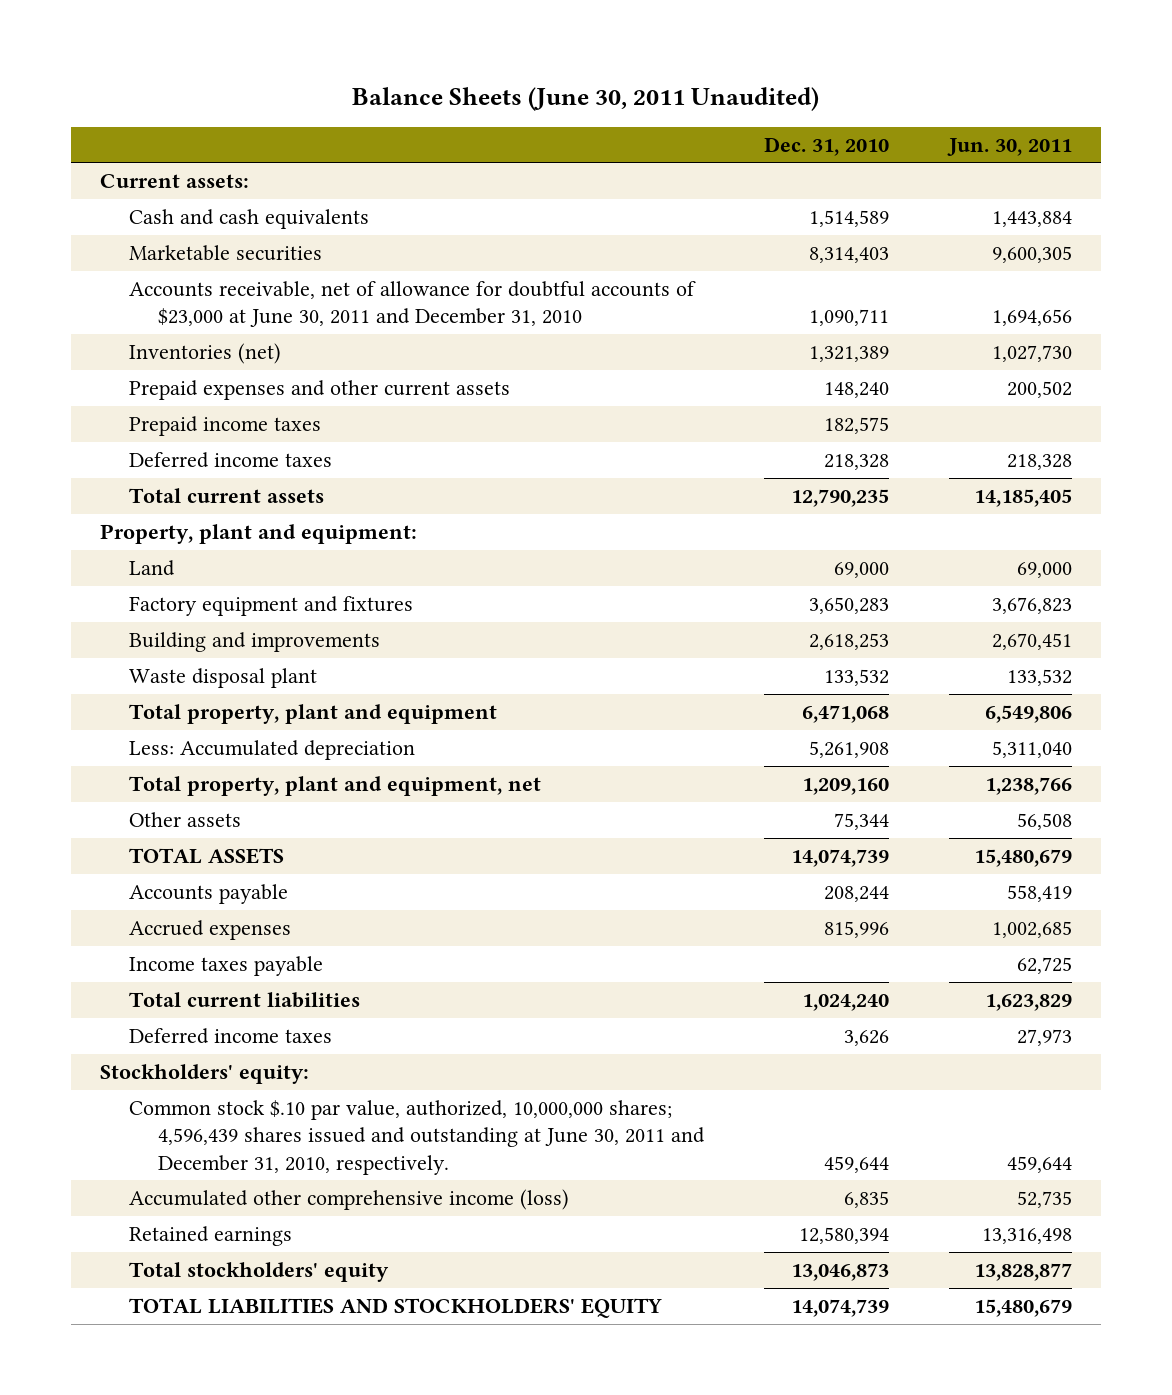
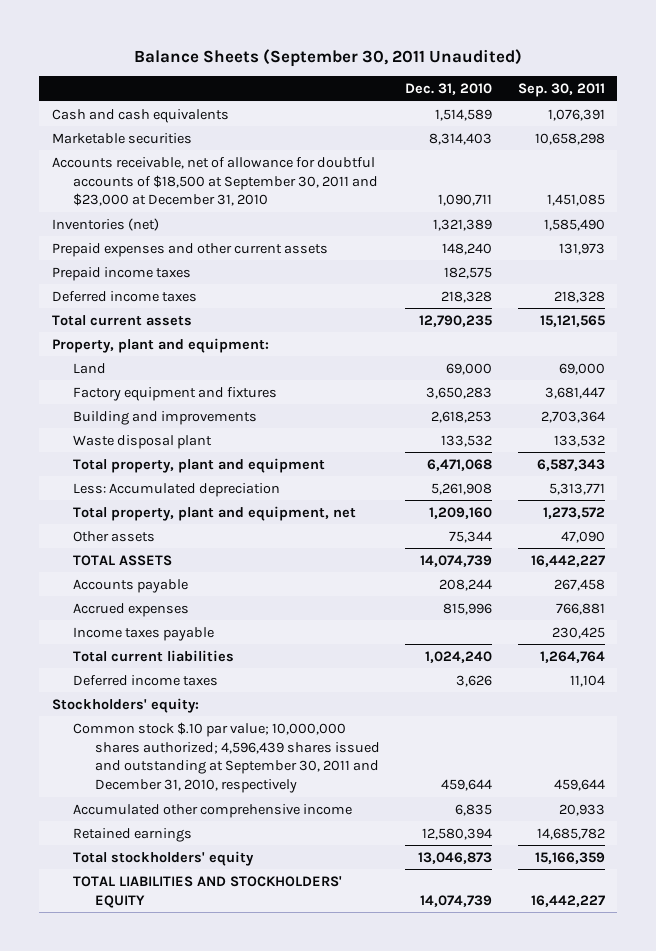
- Balance Sheets (June 30, 2011 Unaudited)
+ Balance Sheets (September 30, 2011 Unaudited)
- | Dec. 31, 2010 | Jun. 30, 2011
+ | Dec. 31, 2010 | Sep. 30, 2011
- Current assets:
- Accounts receivable, net of allowance for doubtful accounts of $23,000 at June 30, 2011 and December 31, 2010 | 1,090,711 | 1,694,656
+ Accounts receivable, net of allowance for doubtful accounts of $18,500 at September 30, 2011 and $23,000 at December 31, 2010 | 1,090,711 | 1,451,085
- Common stock $.10 par value, authorized, 10,000,000 shares; 4,596,439 shares issued and outstanding at June 30, 2011 and December 31, 2010, respectively. | 459,644 | 459,644
- Accumulated other comprehensive income (loss) | 6,835 | 52,735
+ Common stock $.10 par value; 10,000,000 shares authorized; 4,596,439 shares issued and outstanding at September 30, 2011 and December 31, 2010, respectively | 459,644 | 459,644
+ Accumulated other comprehensive income | 6,835 | 20,933

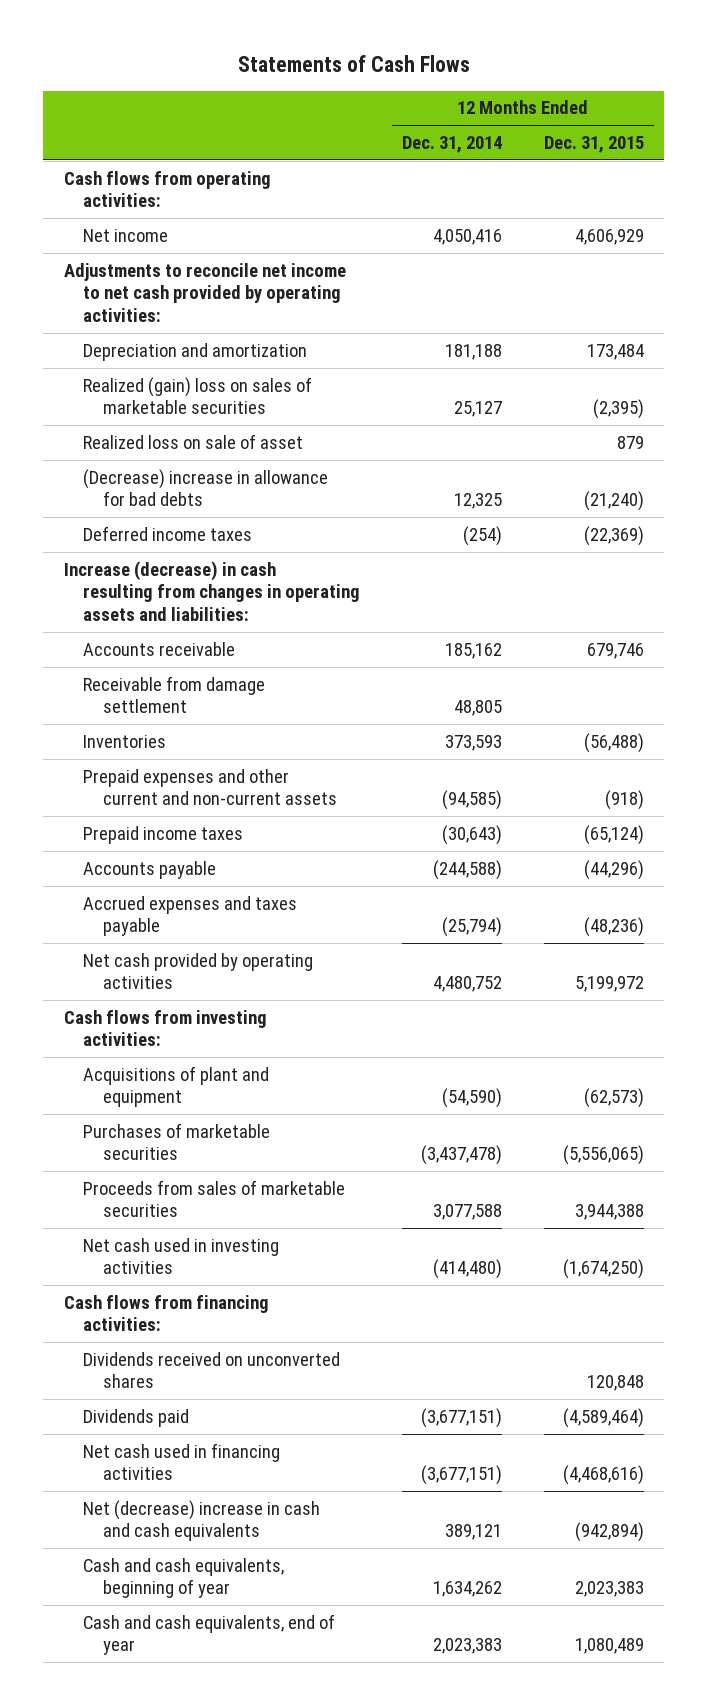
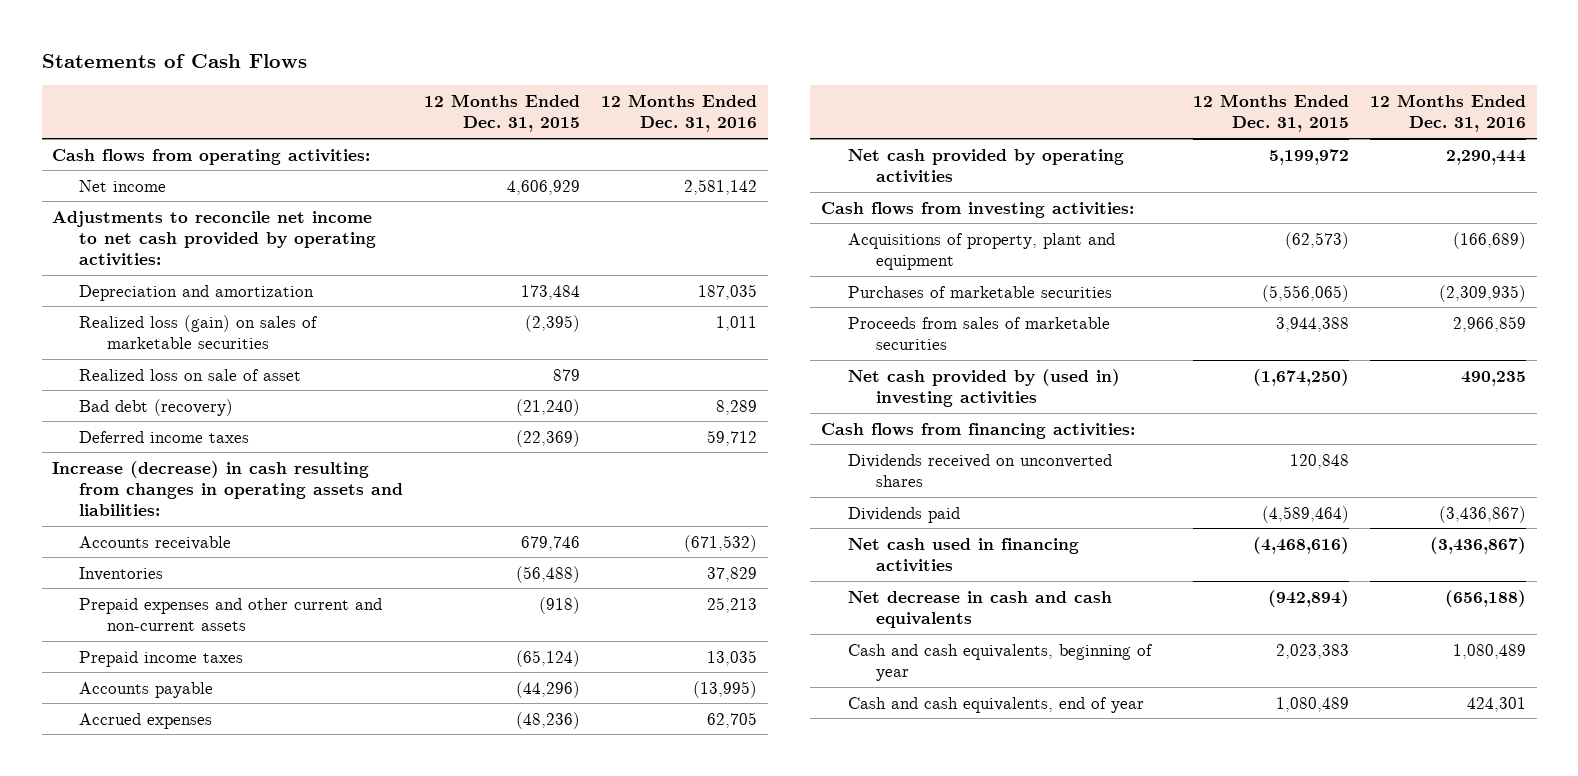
- | 12 Months Ended Dec. 31, 2014 | 12 Months Ended Dec. 31, 2015
+ | 12 Months Ended Dec. 31, 2015 | 12 Months Ended Dec. 31, 2016
- Realized (gain) loss on sales of marketable securities | 25,127 | (2,395)
+ Realized loss (gain) on sales of marketable securities | (2,395) | 1,011
- (Decrease) increase in allowance for bad debts | 12,325 | (21,240)
+ Bad debt (recovery) | (21,240) | 8,289
- Receivable from damage settlement | 48,805 |
- Accrued expenses and taxes payable | (25,794) | (48,236)
+ Accrued expenses | (48,236) | 62,705
- Acquisitions of plant and equipment | (54,590) | (62,573)
+ Acquisitions of property, plant and equipment | (62,573) | (166,689)
- Net cash used in investing activities | (414,480) | (1,674,250)
+ Net cash provided by (used in) investing activities | (1,674,250) | 490,235
- Net (decrease) increase in cash and cash equivalents | 389,121 | (942,894)
+ Net decrease in cash and cash equivalents | (942,894) | (656,188)

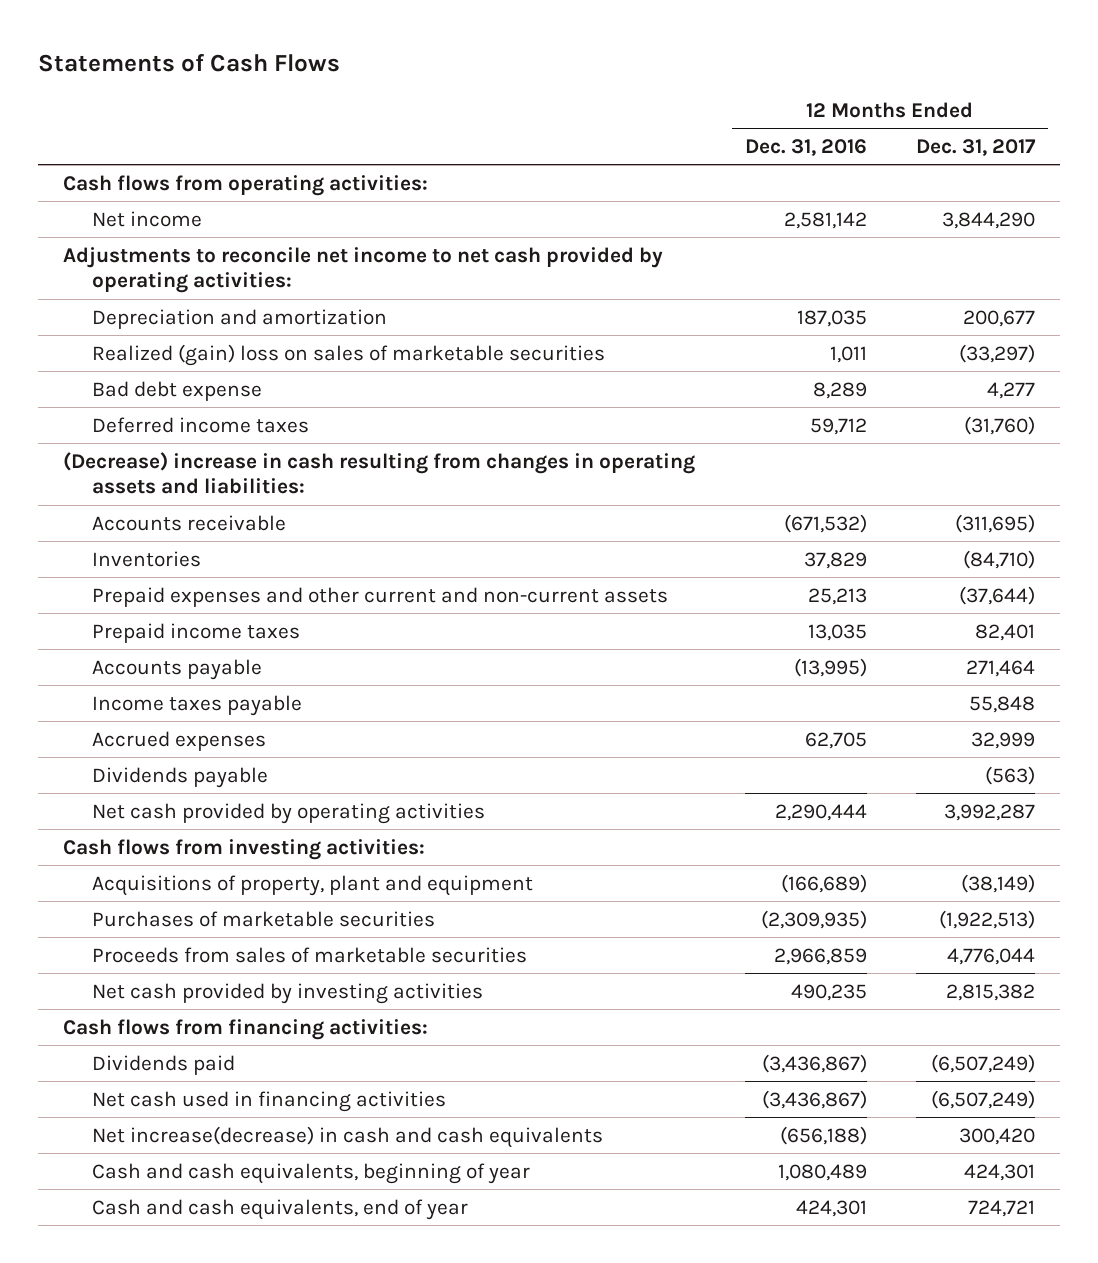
- | 12 Months Ended Dec. 31, 2015 | 12 Months Ended Dec. 31, 2016
+ | 12 Months Ended Dec. 31, 2016 | 12 Months Ended Dec. 31, 2017
- Realized loss (gain) on sales of marketable securities | (2,395) | 1,011
- Realized loss on sale of asset | 879 |
- Bad debt (recovery) | (21,240) | 8,289
+ Realized (gain) loss on sales of marketable securities | 1,011 | (33,297)
+ Bad debt expense | 8,289 | 4,277
- Increase (decrease) in cash resulting from changes in operating assets and liabilities:
+ (Decrease) increase in cash resulting from changes in operating assets and liabilities:
+ Income taxes payable | | 55,848
+ Dividends payable | | (563)
- Net cash provided by (used in) investing activities | (1,674,250) | 490,235
+ Net cash provided by investing activities | 490,235 | 2,815,382
- Dividends received on unconverted shares | 120,848 |
- Net decrease in cash and cash equivalents | (942,894) | (656,188)
+ Net increase(decrease) in cash and cash equivalents | (656,188) | 300,420

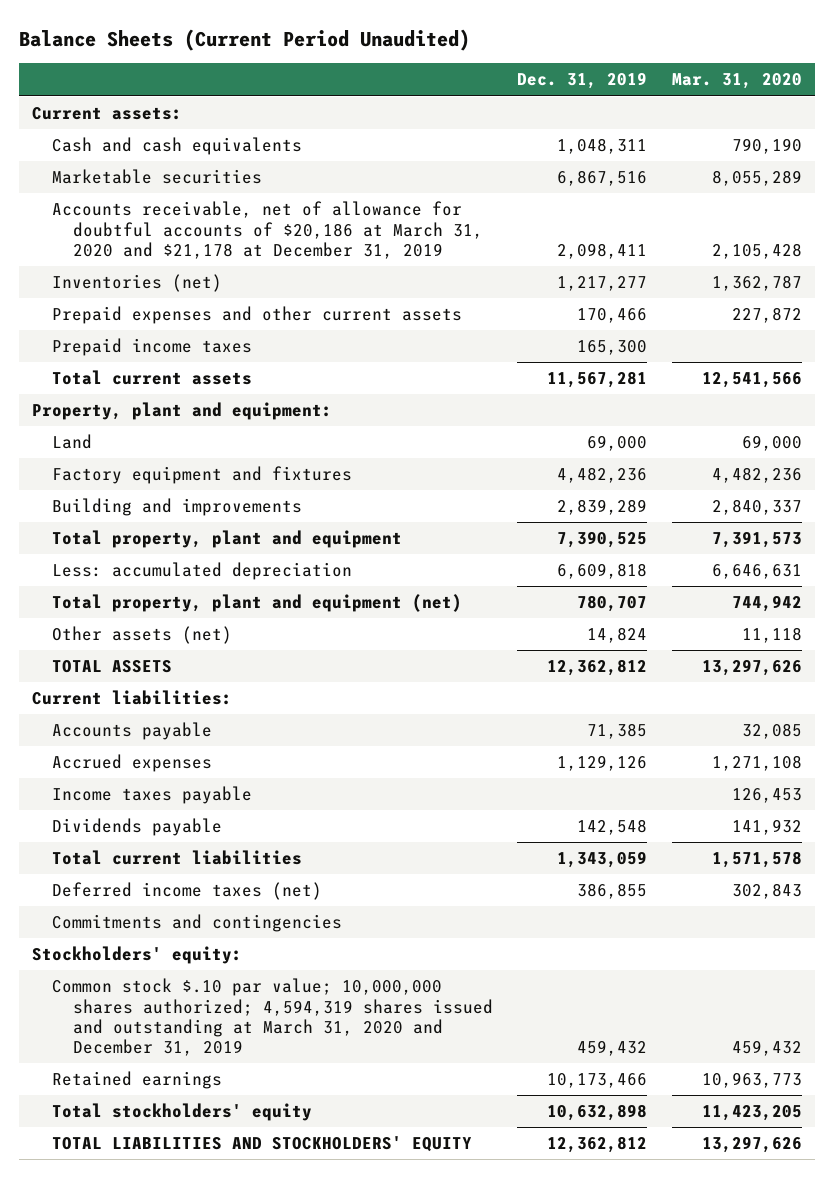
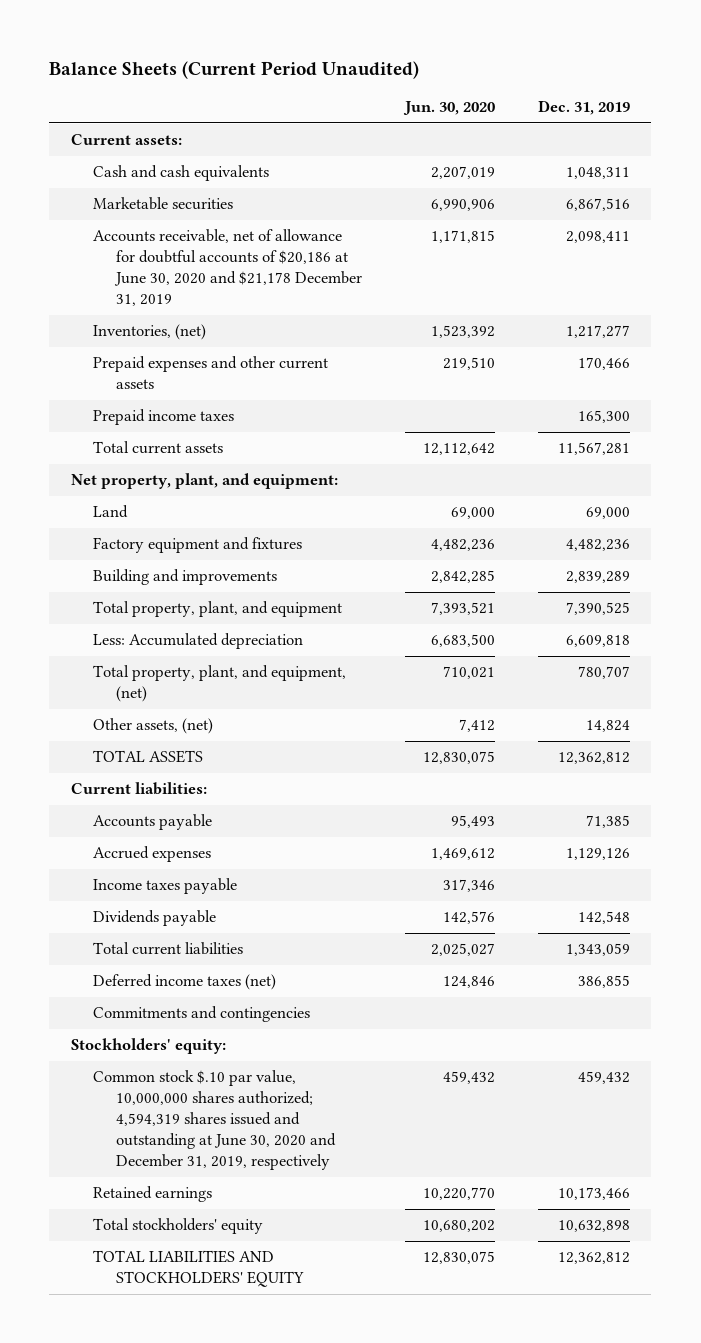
- | Dec. 31, 2019 | Mar. 31, 2020
+ | Jun. 30, 2020 | Dec. 31, 2019
- Accounts receivable, net of allowance for doubtful accounts of $20,186 at March 31, 2020 and $21,178 at December 31, 2019 | 2,098,411 | 2,105,428
- Inventories (net) | 1,217,277 | 1,362,787
+ Accounts receivable, net of allowance for doubtful accounts of $20,186 at June 30, 2020 and $21,178 December 31, 2019 | 1,171,815 | 2,098,411
+ Inventories, (net) | 1,523,392 | 1,217,277
- Property, plant and equipment:
+ Net property, plant, and equipment:
- Total property, plant and equipment | 7,390,525 | 7,391,573
- Less: accumulated depreciation | 6,609,818 | 6,646,631
- Total property, plant and equipment (net) | 780,707 | 744,942
- Other assets (net) | 14,824 | 11,118
+ Total property, plant, and equipment | 7,393,521 | 7,390,525
+ Less: Accumulated depreciation | 6,683,500 | 6,609,818
+ Total property, plant, and equipment, (net) | 710,021 | 780,707
+ Other assets, (net) | 7,412 | 14,824
- Common stock $.10 par value; 10,000,000 shares authorized; 4,594,319 shares issued and outstanding at March 31, 2020 and December 31, 2019 | 459,432 | 459,432
+ Common stock $.10 par value, 10,000,000 shares authorized; 4,594,319 shares issued and outstanding at June 30, 2020 and December 31, 2019, respectively | 459,432 | 459,432

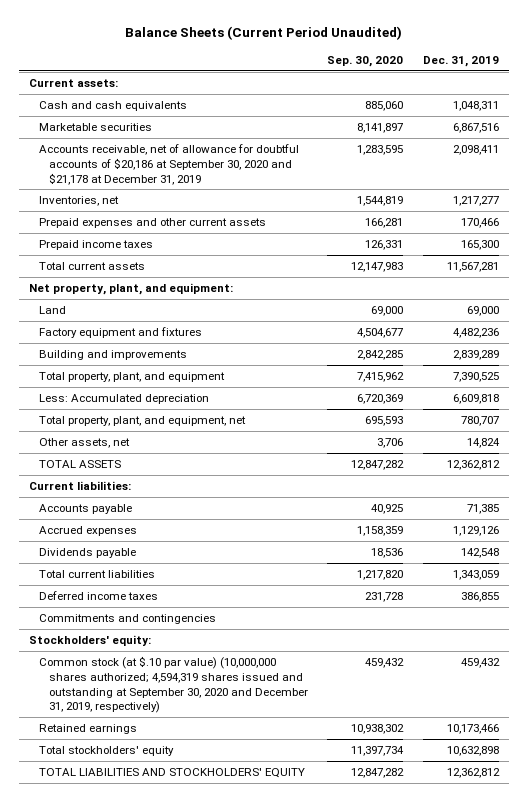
- | Jun. 30, 2020 | Dec. 31, 2019
+ | Sep. 30, 2020 | Dec. 31, 2019
- Accounts receivable, net of allowance for doubtful accounts of $20,186 at June 30, 2020 and $21,178 December 31, 2019 | 1,171,815 | 2,098,411
- Inventories, (net) | 1,523,392 | 1,217,277
+ Accounts receivable, net of allowance for doubtful accounts of $20,186 at September 30, 2020 and $21,178 at December 31, 2019 | 1,283,595 | 2,098,411
+ Inventories, net | 1,544,819 | 1,217,277
- Total property, plant, and equipment, (net) | 710,021 | 780,707
- Other assets, (net) | 7,412 | 14,824
+ Total property, plant, and equipment, net | 695,593 | 780,707
+ Other assets, net | 3,706 | 14,824
- Income taxes payable | 317,346 |
- Deferred income taxes (net) | 124,846 | 386,855
+ Deferred income taxes | 231,728 | 386,855
- Common stock $.10 par value, 10,000,000 shares authorized; 4,594,319 shares issued and outstanding at June 30, 2020 and December 31, 2019, respectively | 459,432 | 459,432
+ Common stock (at $.10 par value) (10,000,000 shares authorized; 4,594,319 shares issued and outstanding at September 30, 2020 and December 31, 2019, respectively) | 459,432 | 459,432

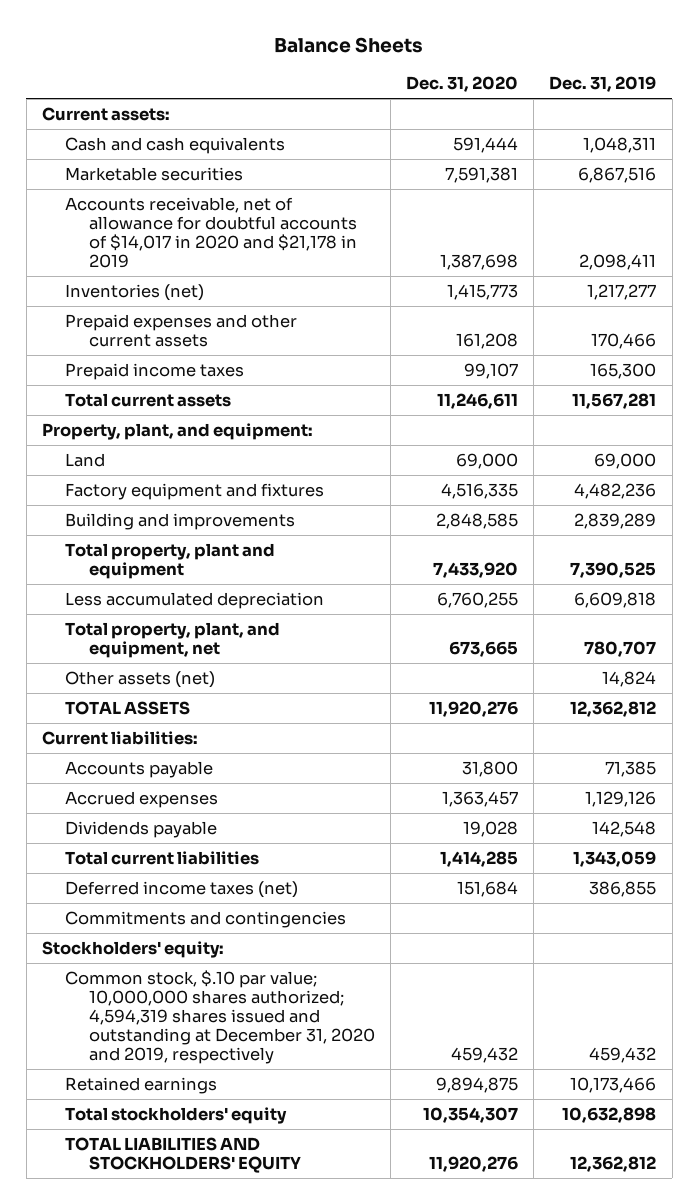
- Balance Sheets (Current Period Unaudited)
+ Balance Sheets
- | Sep. 30, 2020 | Dec. 31, 2019
+ | Dec. 31, 2020 | Dec. 31, 2019
- Accounts receivable, net of allowance for doubtful accounts of $20,186 at September 30, 2020 and $21,178 at December 31, 2019 | 1,283,595 | 2,098,411
- Inventories, net | 1,544,819 | 1,217,277
+ Accounts receivable, net of allowance for doubtful accounts of $14,017 in 2020 and $21,178 in 2019 | 1,387,698 | 2,098,411
+ Inventories (net) | 1,415,773 | 1,217,277
- Net property, plant, and equipment:
+ Property, plant, and equipment:
- Total property, plant, and equipment | 7,415,962 | 7,390,525
- Less: Accumulated depreciation | 6,720,369 | 6,609,818
+ Total property, plant and equipment | 7,433,920 | 7,390,525
+ Less accumulated depreciation | 6,760,255 | 6,609,818
- Other assets, net | 3,706 | 14,824
+ Other assets (net) | | 14,824
- Deferred income taxes | 231,728 | 386,855
+ Deferred income taxes (net) | 151,684 | 386,855
- Common stock (at $.10 par value) (10,000,000 shares authorized; 4,594,319 shares issued and outstanding at September 30, 2020 and December 31, 2019, respectively) | 459,432 | 459,432
+ Common stock, $.10 par value; 10,000,000 shares authorized; 4,594,319 shares issued and outstanding at December 31, 2020 and 2019, respectively | 459,432 | 459,432

